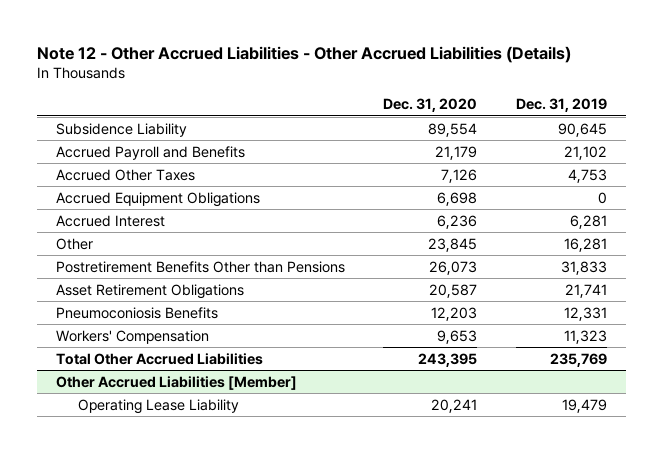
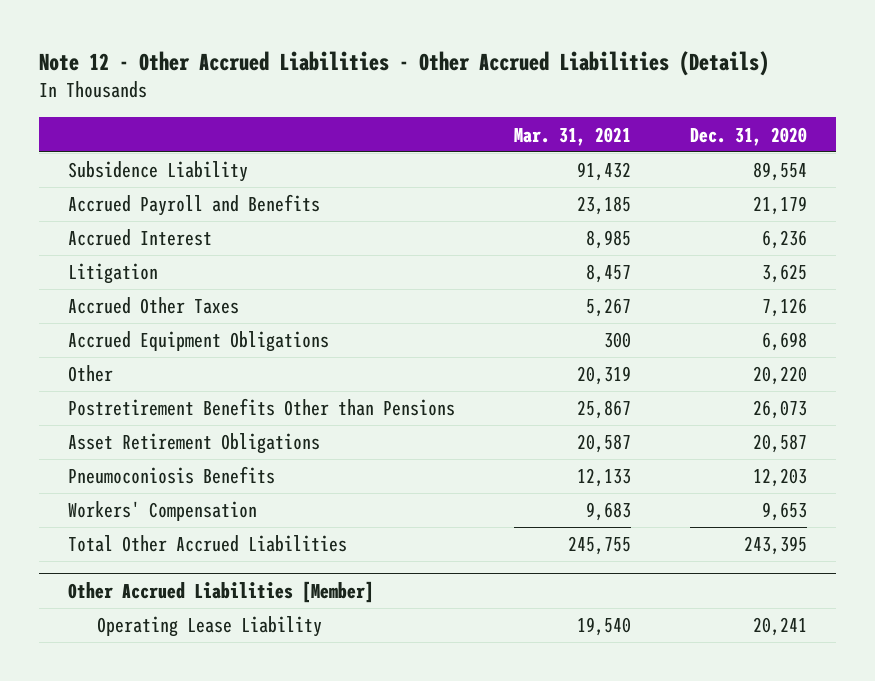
- | Dec. 31, 2020 | Dec. 31, 2019
+ | Mar. 31, 2021 | Dec. 31, 2020
moved up: Accrued Interest | 8,985 | 6,236
+ Litigation | 8,457 | 3,625
- Other | 23,845 | 16,281
+ Other | 20,319 | 20,220

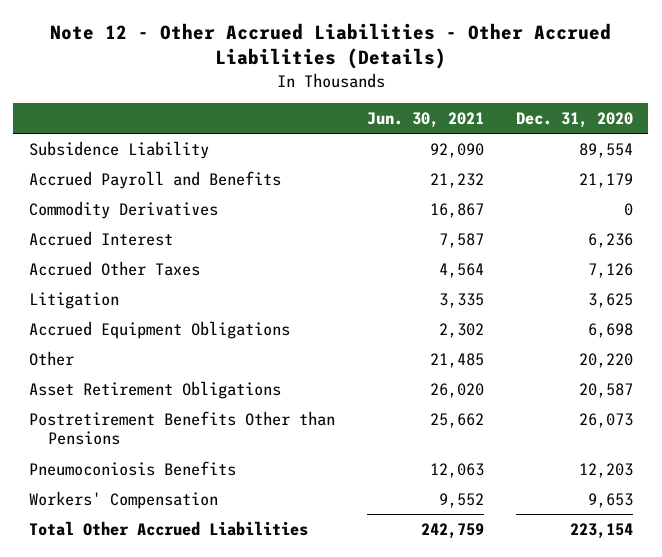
- | Mar. 31, 2021 | Dec. 31, 2020
+ | Jun. 30, 2021 | Dec. 31, 2020
+ Commodity Derivatives | 16,867 | 0
moved down: Litigation | 3,335 | 3,625
moved down: Postretirement Benefits Other than Pensions | 25,662 | 26,073
- Total Other Accrued Liabilities | 245,755 | 243,395
- Other Accrued Liabilities [Member]
- Operating Lease Liability | 19,540 | 20,241
+ Total Other Accrued Liabilities | 242,759 | 223,154

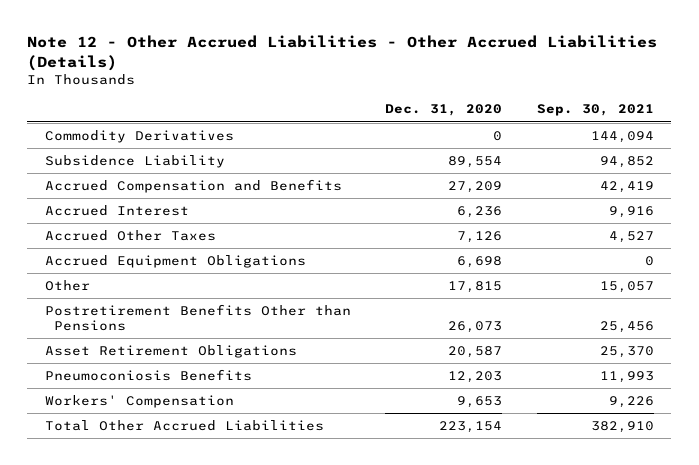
- | Jun. 30, 2021 | Dec. 31, 2020
+ | Dec. 31, 2020 | Sep. 30, 2021
- Accrued Payroll and Benefits | 21,232 | 21,179
moved down: Subsidence Liability | 89,554 | 94,852
+ Accrued Compensation and Benefits | 27,209 | 42,419
- Litigation | 3,335 | 3,625
- Other | 21,485 | 20,220
+ Other | 17,815 | 15,057
moved down: Asset Retirement Obligations | 20,587 | 25,370

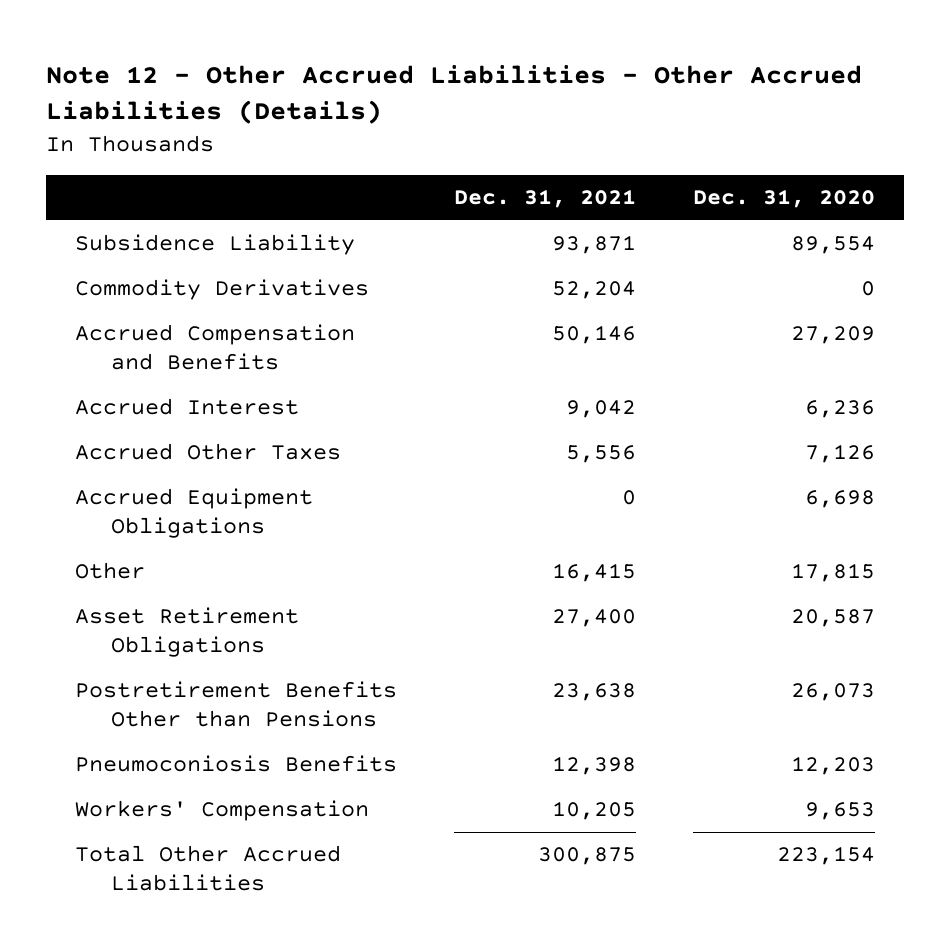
- | Dec. 31, 2020 | Sep. 30, 2021
+ | Dec. 31, 2021 | Dec. 31, 2020
moved down: Commodity Derivatives | 52,204 | 0
moved down: Postretirement Benefits Other than Pensions | 23,638 | 26,073

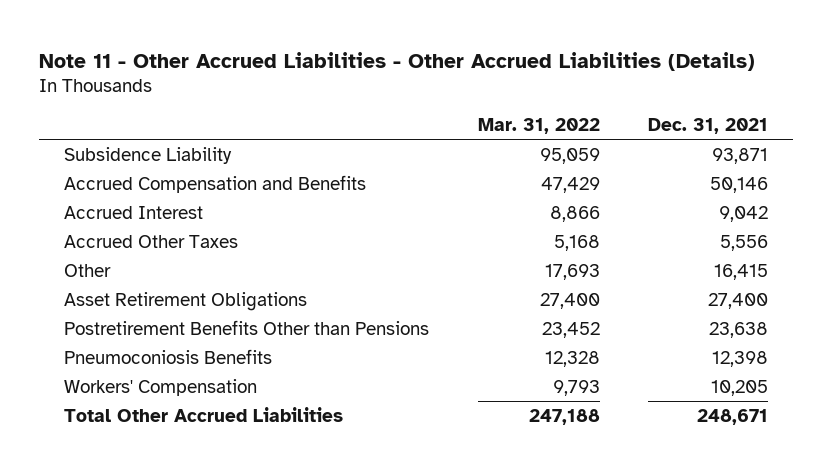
- Note 12 - Other Accrued Liabilities - Other Accrued Liabilities (Details)
+ Note 11 - Other Accrued Liabilities - Other Accrued Liabilities (Details)
- | Dec. 31, 2021 | Dec. 31, 2020
+ | Mar. 31, 2022 | Dec. 31, 2021
- Commodity Derivatives | 52,204 | 0
- Accrued Equipment Obligations | 0 | 6,698
- Total Other Accrued Liabilities | 300,875 | 223,154
+ Total Other Accrued Liabilities | 247,188 | 248,671

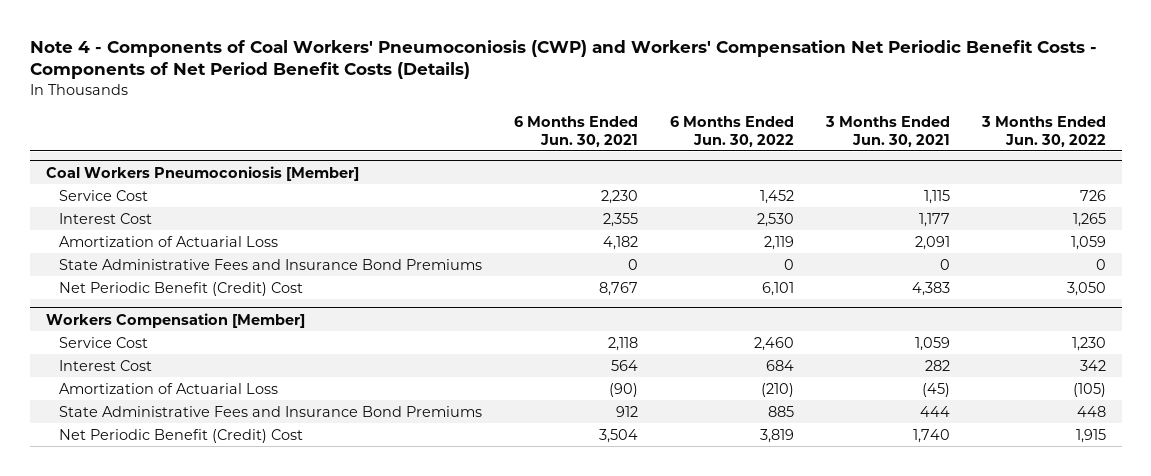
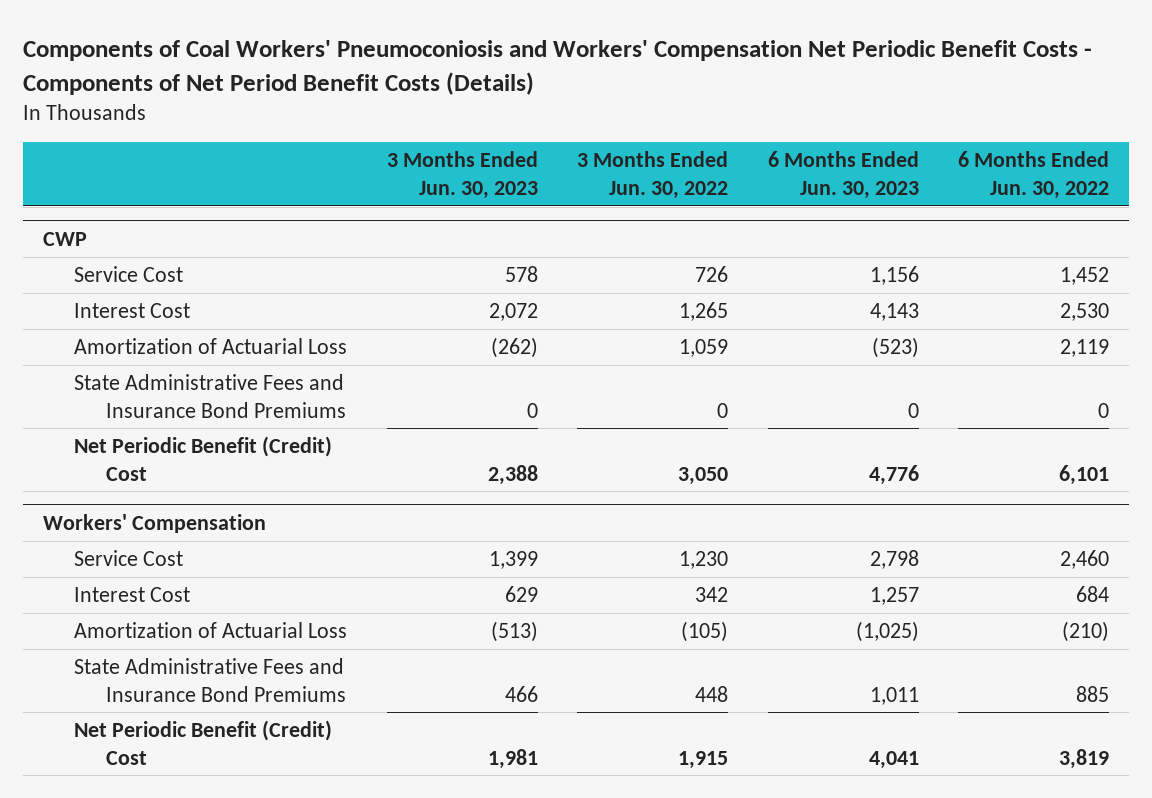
- Note 4 - Components of Coal Workers' Pneumoconiosis (CWP) and Workers' Compensation Net Periodic Benefit Costs - Components of Net Period Benefit Costs (Details)
+ Components of Coal Workers' Pneumoconiosis and Workers' Compensation Net Periodic Benefit Costs - Components of Net Period Benefit Costs (Details)
- | 6 Months Ended Jun. 30, 2021 | 6 Months Ended Jun. 30, 2022 | 3 Months Ended Jun. 30, 2021 | 3 Months Ended Jun. 30, 2022
+ | 3 Months Ended Jun. 30, 2023 | 3 Months Ended Jun. 30, 2022 | 6 Months Ended Jun. 30, 2023 | 6 Months Ended Jun. 30, 2022
- Coal Workers Pneumoconiosis [Member]
+ CWP
- Workers Compensation [Member]
+ Workers' Compensation

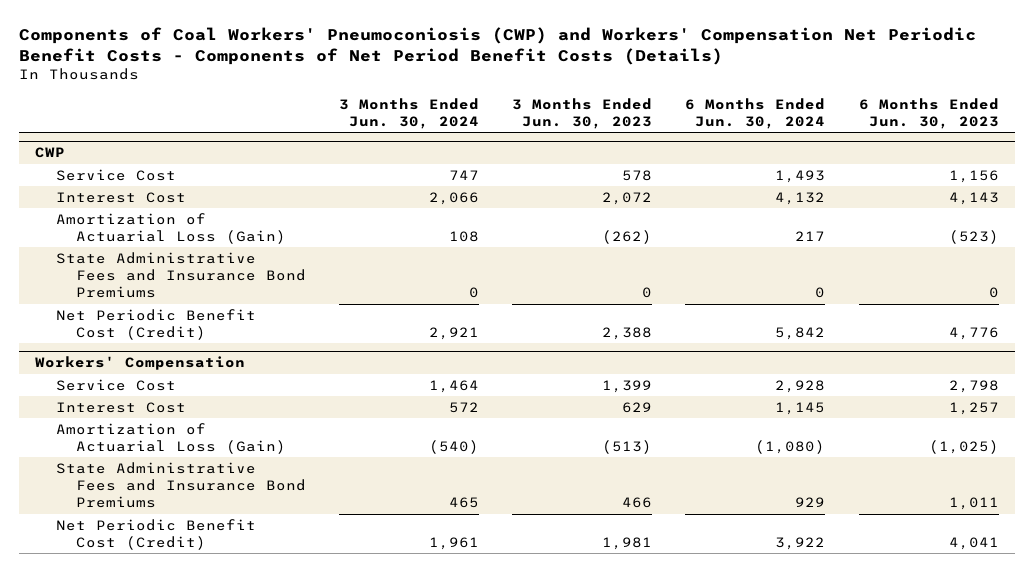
- Components of Coal Workers' Pneumoconiosis and Workers' Compensation Net Periodic Benefit Costs - Components of Net Period Benefit Costs (Details)
+ Components of Coal Workers' Pneumoconiosis (CWP) and Workers' Compensation Net Periodic Benefit Costs - Components of Net Period Benefit Costs (Details)
- | 3 Months Ended Jun. 30, 2023 | 3 Months Ended Jun. 30, 2022 | 6 Months Ended Jun. 30, 2023 | 6 Months Ended Jun. 30, 2022
+ | 3 Months Ended Jun. 30, 2024 | 3 Months Ended Jun. 30, 2023 | 6 Months Ended Jun. 30, 2024 | 6 Months Ended Jun. 30, 2023
@ CWP
- Amortization of Actuarial Loss | (262) | 1,059 | (523) | 2,119
+ Amortization of Actuarial Loss (Gain) | 108 | (262) | 217 | (523)
- Net Periodic Benefit (Credit) Cost | 2,388 | 3,050 | 4,776 | 6,101
+ Net Periodic Benefit Cost (Credit) | 2,921 | 2,388 | 5,842 | 4,776
@ Workers' Compensation
- Amortization of Actuarial Loss | (513) | (105) | (1,025) | (210)
+ Amortization of Actuarial Loss (Gain) | (540) | (513) | (1,080) | (1,025)
- Net Periodic Benefit (Credit) Cost | 1,981 | 1,915 | 4,041 | 3,819
+ Net Periodic Benefit Cost (Credit) | 1,961 | 1,981 | 3,922 | 4,041

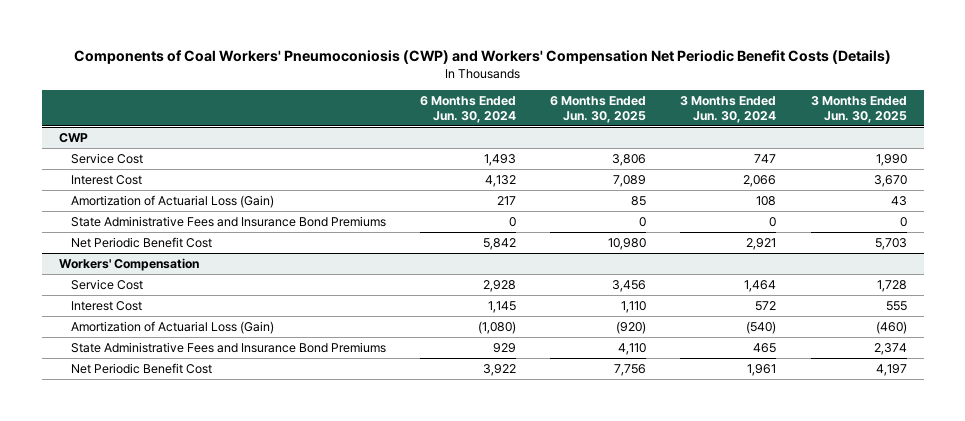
- Components of Coal Workers' Pneumoconiosis (CWP) and Workers' Compensation Net Periodic Benefit Costs - Components of Net Period Benefit Costs (Details)
+ Components of Coal Workers' Pneumoconiosis (CWP) and Workers' Compensation Net Periodic Benefit Costs (Details)
- | 3 Months Ended Jun. 30, 2024 | 3 Months Ended Jun. 30, 2023 | 6 Months Ended Jun. 30, 2024 | 6 Months Ended Jun. 30, 2023
+ | 6 Months Ended Jun. 30, 2024 | 6 Months Ended Jun. 30, 2025 | 3 Months Ended Jun. 30, 2024 | 3 Months Ended Jun. 30, 2025
@ CWP
- Net Periodic Benefit Cost (Credit) | 2,921 | 2,388 | 5,842 | 4,776
+ Net Periodic Benefit Cost | 5,842 | 10,980 | 2,921 | 5,703
@ Workers' Compensation
- Net Periodic Benefit Cost (Credit) | 1,961 | 1,981 | 3,922 | 4,041
+ Net Periodic Benefit Cost | 3,922 | 7,756 | 1,961 | 4,197

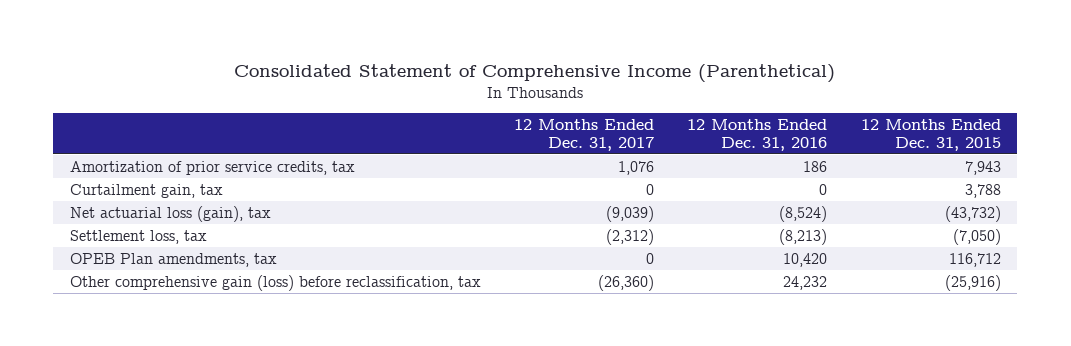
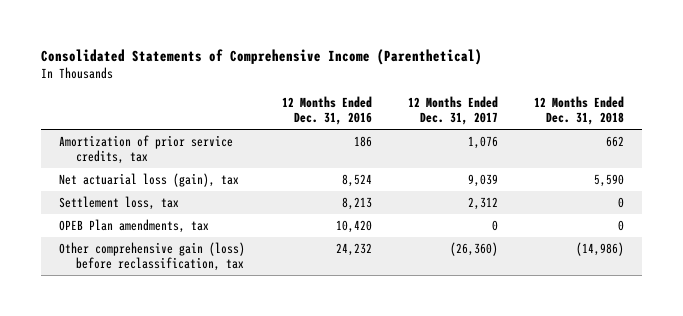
- Consolidated Statement of Comprehensive Income (Parenthetical)
+ Consolidated Statements of Comprehensive Income (Parenthetical)
- | 12 Months Ended Dec. 31, 2017 | 12 Months Ended Dec. 31, 2016 | 12 Months Ended Dec. 31, 2015
+ | 12 Months Ended Dec. 31, 2016 | 12 Months Ended Dec. 31, 2017 | 12 Months Ended Dec. 31, 2018
- Curtailment gain, tax | 0 | 0 | 3,788
- Net actuarial loss (gain), tax | (9,039) | (8,524) | (43,732)
- Settlement loss, tax | (2,312) | (8,213) | (7,050)
+ Net actuarial loss (gain), tax | 8,524 | 9,039 | 5,590
+ Settlement loss, tax | 8,213 | 2,312 | 0

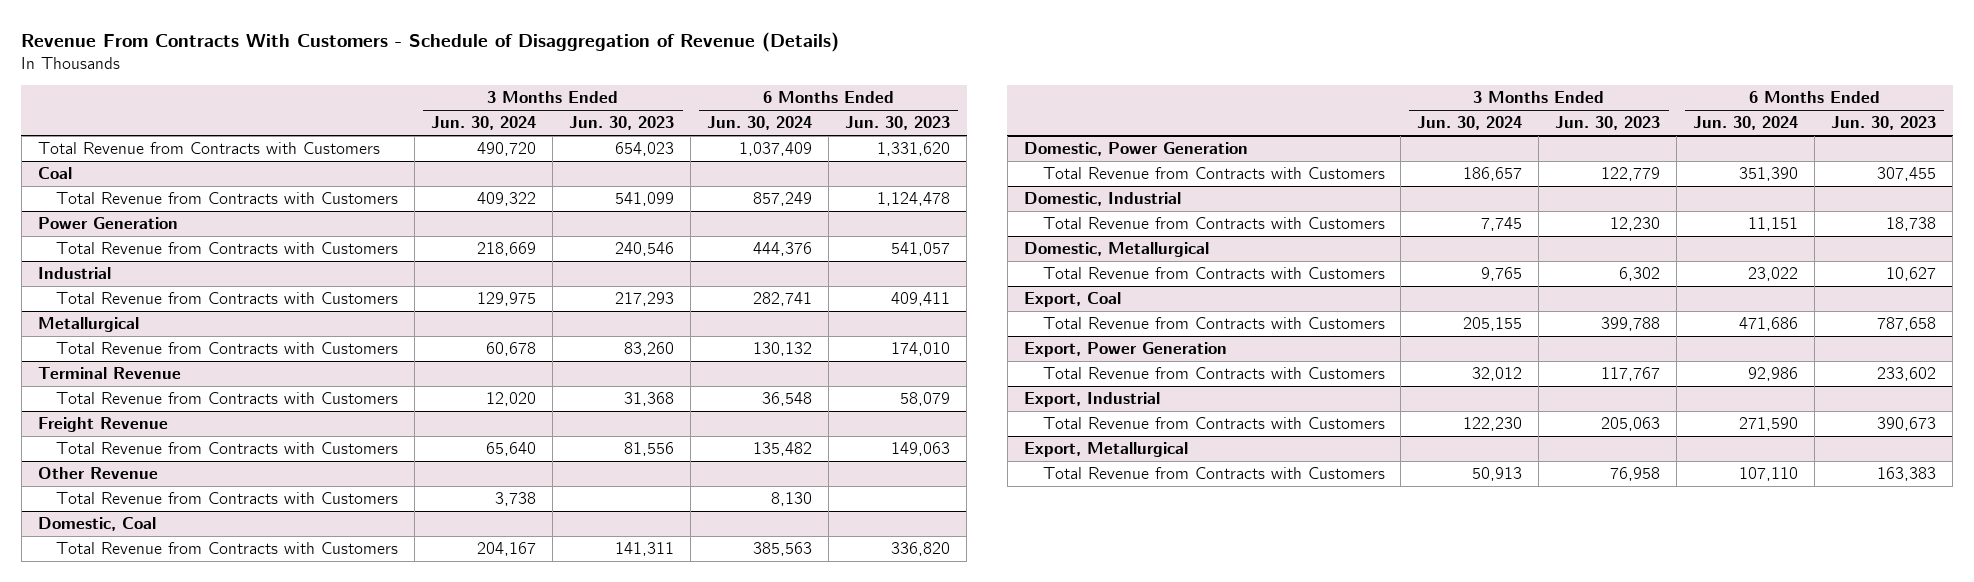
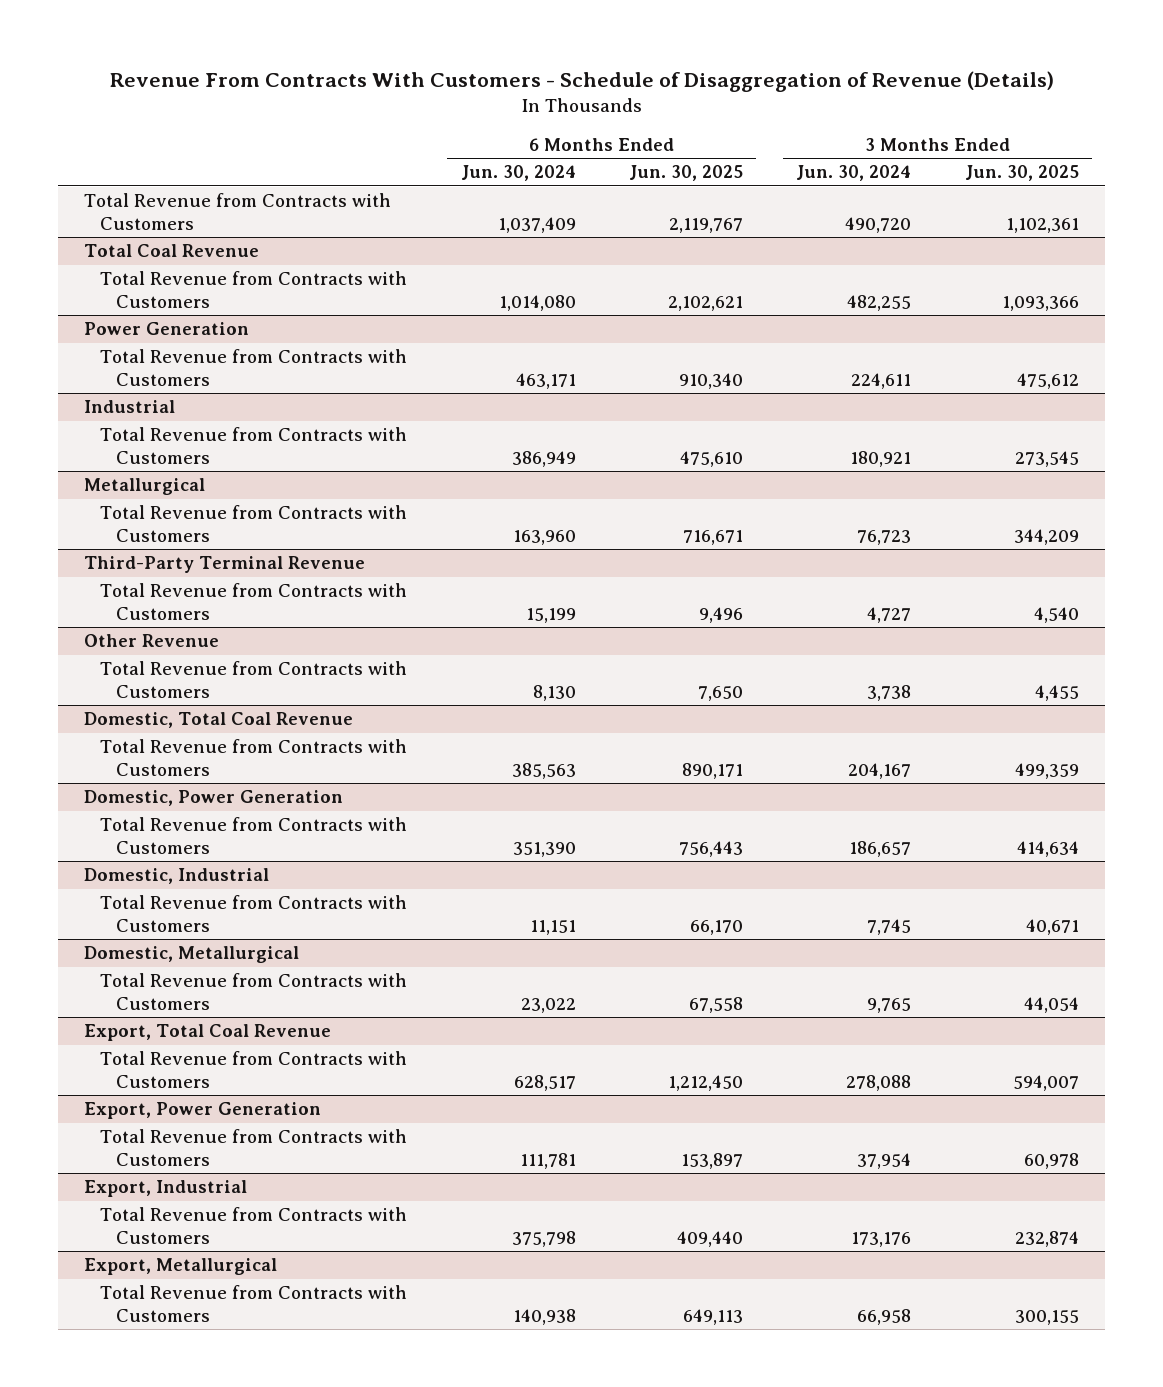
- | 3 Months Ended Jun. 30, 2024 | 3 Months Ended Jun. 30, 2023 | 6 Months Ended Jun. 30, 2024 | 6 Months Ended Jun. 30, 2023
+ | 6 Months Ended Jun. 30, 2024 | 6 Months Ended Jun. 30, 2025 | 3 Months Ended Jun. 30, 2024 | 3 Months Ended Jun. 30, 2025
- Coal
- Total Revenue from Contracts with Customers | 409,322 | 541,099 | 857,249 | 1,124,478
+ Total Coal Revenue
+ Total Revenue from Contracts with Customers | 1,014,080 | 2,102,621 | 482,255 | 1,093,366
@ Power Generation
- Total Revenue from Contracts with Customers | 218,669 | 240,546 | 444,376 | 541,057
+ Total Revenue from Contracts with Customers | 463,171 | 910,340 | 224,611 | 475,612
@ Industrial
- Total Revenue from Contracts with Customers | 129,975 | 217,293 | 282,741 | 409,411
+ Total Revenue from Contracts with Customers | 386,949 | 475,610 | 180,921 | 273,545
@ Metallurgical
- Total Revenue from Contracts with Customers | 60,678 | 83,260 | 130,132 | 174,010
- Terminal Revenue
- Total Revenue from Contracts with Customers | 12,020 | 31,368 | 36,548 | 58,079
- Freight Revenue
- Total Revenue from Contracts with Customers | 65,640 | 81,556 | 135,482 | 149,063
@ Metallurgical
+ Total Revenue from Contracts with Customers | 163,960 | 716,671 | 76,723 | 344,209
+ Third-Party Terminal Revenue
+ Total Revenue from Contracts with Customers | 15,199 | 9,496 | 4,727 | 4,540
- Domestic, Coal
+ Domestic, Total Coal Revenue
- Export, Coal
- Total Revenue from Contracts with Customers | 205,155 | 399,788 | 471,686 | 787,658
+ Export, Total Coal Revenue
+ Total Revenue from Contracts with Customers | 628,517 | 1,212,450 | 278,088 | 594,007
@ Export, Power Generation
- Total Revenue from Contracts with Customers | 32,012 | 117,767 | 92,986 | 233,602
+ Total Revenue from Contracts with Customers | 111,781 | 153,897 | 37,954 | 60,978
@ Export, Industrial
- Total Revenue from Contracts with Customers | 122,230 | 205,063 | 271,590 | 390,673
+ Total Revenue from Contracts with Customers | 375,798 | 409,440 | 173,176 | 232,874
@ Export, Metallurgical
- Total Revenue from Contracts with Customers | 50,913 | 76,958 | 107,110 | 163,383
+ Total Revenue from Contracts with Customers | 140,938 | 649,113 | 66,958 | 300,155

